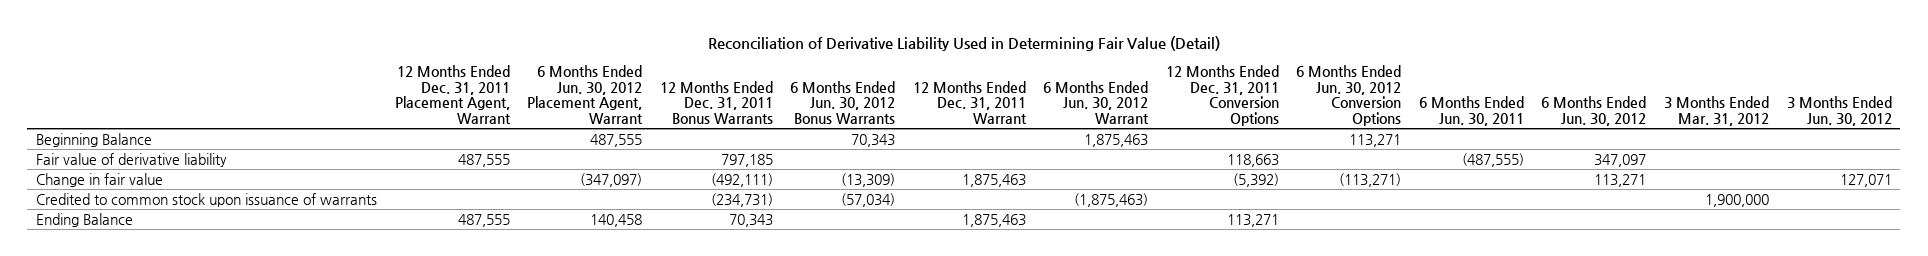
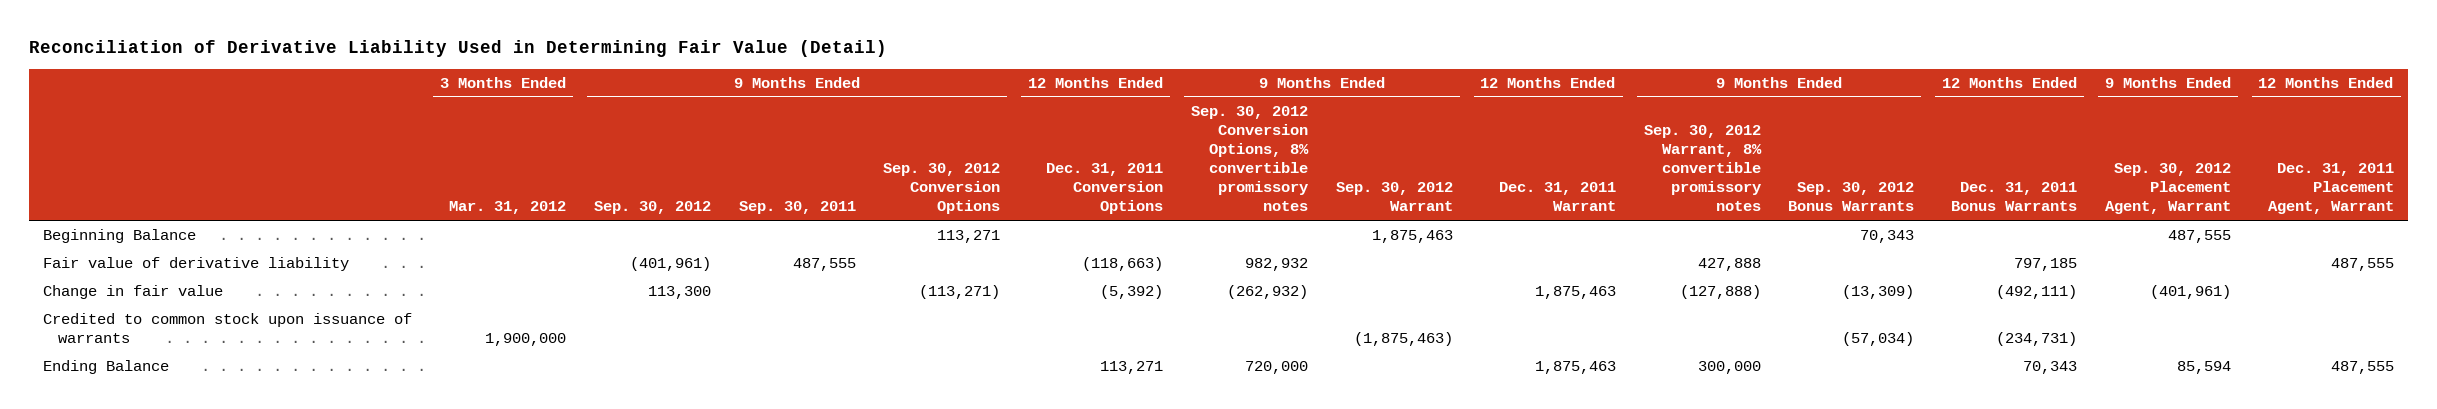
- | 12 Months Ended Dec. 31, 2011 Placement Agent, Warrant | 6 Months Ended Jun. 30, 2012 Placement Agent, Warrant | 12 Months Ended Dec. 31, 2011 Bonus Warrants | 6 Months Ended Jun. 30, 2012 Bonus Warrants | 12 Months Ended Dec. 31, 2011 Warrant | 6 Months Ended Jun. 30, 2012 Warrant | 12 Months Ended Dec. 31, 2011 Conversion Options | 6 Months Ended Jun. 30, 2012 Conversion Options | 6 Months Ended Jun. 30, 2011 | 6 Months Ended Jun. 30, 2012 | 3 Months Ended Mar. 31, 2012 | 3 Months Ended Jun. 30, 2012
+ | 3 Months Ended Mar. 31, 2012 | 9 Months Ended Sep. 30, 2012 | 9 Months Ended Sep. 30, 2011 | 9 Months Ended Sep. 30, 2012 Conversion Options | 12 Months Ended Dec. 31, 2011 Conversion Options | 9 Months Ended Sep. 30, 2012 Conversion Options, 8% convertible promissory notes | 9 Months Ended Sep. 30, 2012 Warrant | 12 Months Ended Dec. 31, 2011 Warrant | 9 Months Ended Sep. 30, 2012 Warrant, 8% convertible promissory notes | 9 Months Ended Sep. 30, 2012 Bonus Warrants | 12 Months Ended Dec. 31, 2011 Bonus Warrants | 9 Months Ended Sep. 30, 2012 Placement Agent, Warrant | 12 Months Ended Dec. 31, 2011 Placement Agent, Warrant
- Fair value of derivative liability | 487,555 | | 797,185 | | | | 118,663 | | (487,555) | 347,097 | |
+ Fair value of derivative liability | | (401,961) | 487,555 | | (118,663) | 982,932 | | | 427,888 | | 797,185 | | 487,555

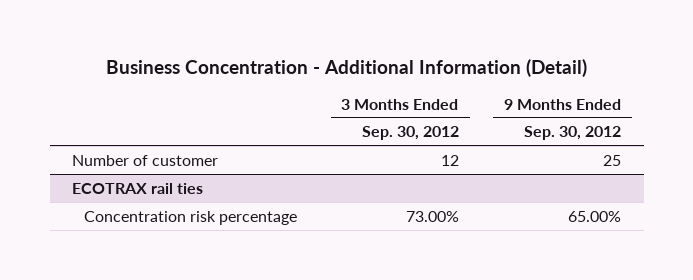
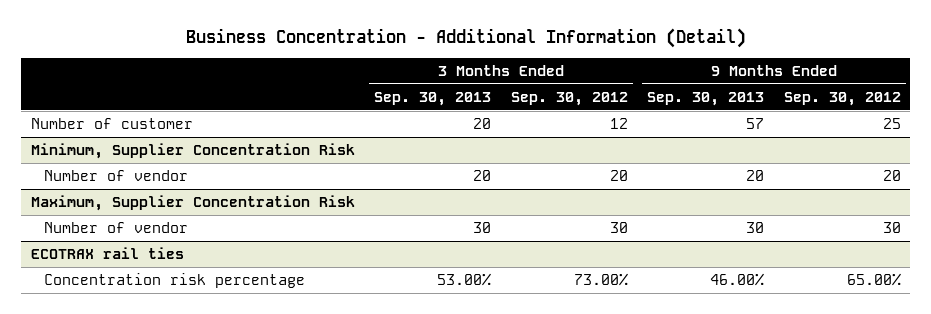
- | 3 Months Ended Sep. 30, 2012 | 9 Months Ended Sep. 30, 2012
+ | 3 Months Ended Sep. 30, 2013 | 3 Months Ended Sep. 30, 2012 | 9 Months Ended Sep. 30, 2013 | 9 Months Ended Sep. 30, 2012
+ Minimum, Supplier Concentration Risk
+ Number of vendor | 20 | 20 | 20 | 20
+ Maximum, Supplier Concentration Risk
+ Number of vendor | 30 | 30 | 30 | 30

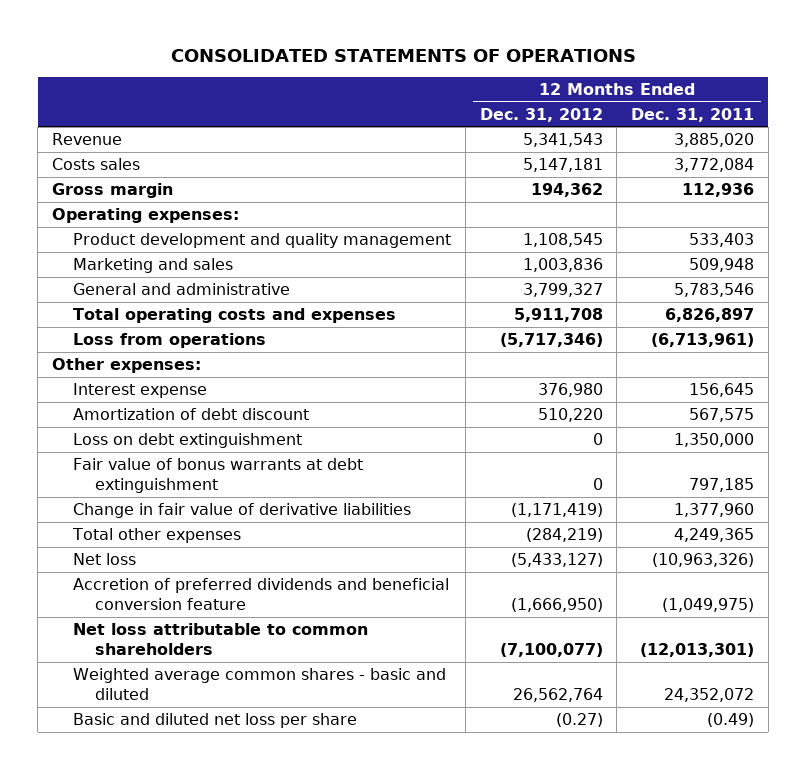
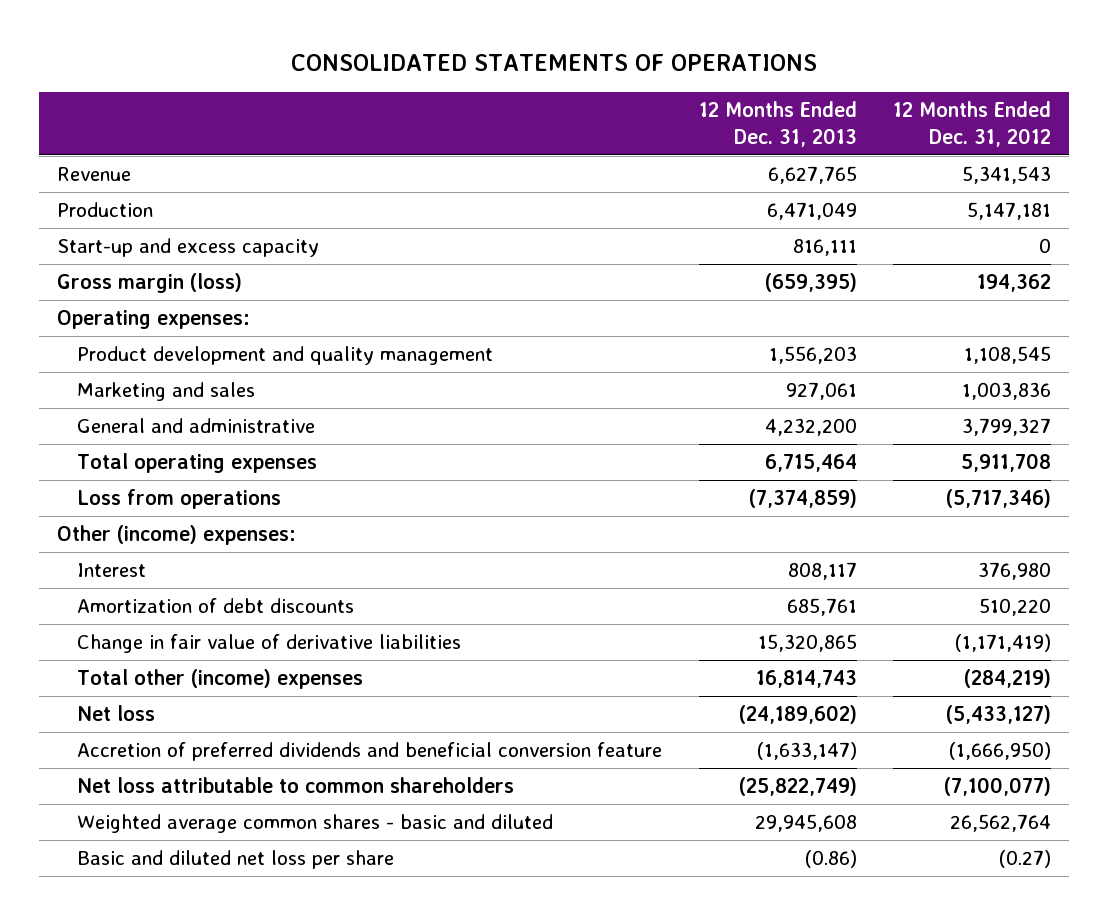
- | 12 Months Ended Dec. 31, 2012 | 12 Months Ended Dec. 31, 2011
+ | 12 Months Ended Dec. 31, 2013 | 12 Months Ended Dec. 31, 2012
- Costs sales | 5,147,181 | 3,772,084
- Gross margin | 194,362 | 112,936
+ Production | 6,471,049 | 5,147,181
+ Start-up and excess capacity | 816,111 | 0
+ Gross margin (loss) | (659,395) | 194,362
- Total operating costs and expenses | 5,911,708 | 6,826,897
+ Total operating expenses | 6,715,464 | 5,911,708
- Other expenses:
- Interest expense | 376,980 | 156,645
- Amortization of debt discount | 510,220 | 567,575
- Loss on debt extinguishment | 0 | 1,350,000
- Fair value of bonus warrants at debt extinguishment | 0 | 797,185
+ Other (income) expenses:
+ Interest | 808,117 | 376,980
+ Amortization of debt discounts | 685,761 | 510,220
- Total other expenses | (284,219) | 4,249,365
+ Total other (income) expenses | 16,814,743 | (284,219)

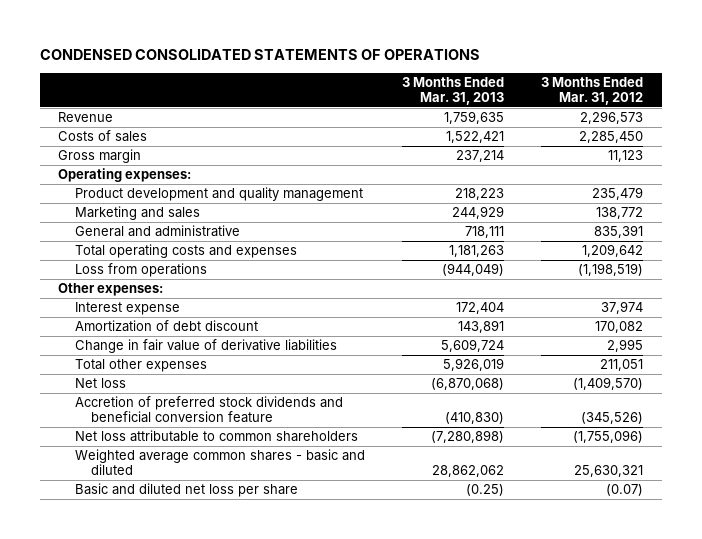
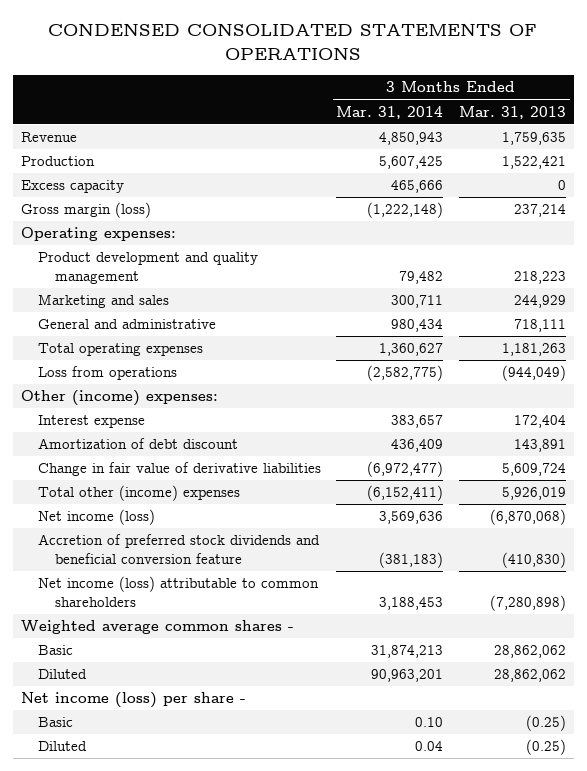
- | 3 Months Ended Mar. 31, 2013 | 3 Months Ended Mar. 31, 2012
+ | 3 Months Ended Mar. 31, 2014 | 3 Months Ended Mar. 31, 2013
- Costs of sales | 1,522,421 | 2,285,450
- Gross margin | 237,214 | 11,123
+ Production | 5,607,425 | 1,522,421
+ Excess capacity | 465,666 | 0
+ Gross margin (loss) | (1,222,148) | 237,214
- Total operating costs and expenses | 1,181,263 | 1,209,642
+ Total operating expenses | 1,360,627 | 1,181,263
- Other expenses:
+ Other (income) expenses:
- Total other expenses | 5,926,019 | 211,051
- Net loss | (6,870,068) | (1,409,570)
+ Total other (income) expenses | (6,152,411) | 5,926,019
+ Net income (loss) | 3,569,636 | (6,870,068)
- Net loss attributable to common shareholders | (7,280,898) | (1,755,096)
- Weighted average common shares - basic and diluted | 28,862,062 | 25,630,321
- Basic and diluted net loss per share | (0.25) | (0.07)
+ Net income (loss) attributable to common shareholders | 3,188,453 | (7,280,898)
+ Weighted average common shares -
+ Basic | 31,874,213 | 28,862,062
+ Diluted | 90,963,201 | 28,862,062
+ Net income (loss) per share -
+ Basic | 0.10 | (0.25)
+ Diluted | 0.04 | (0.25)

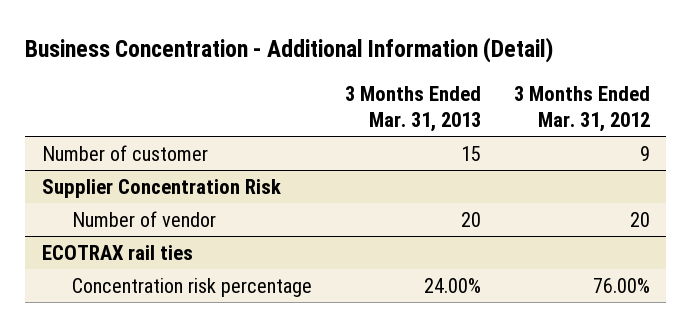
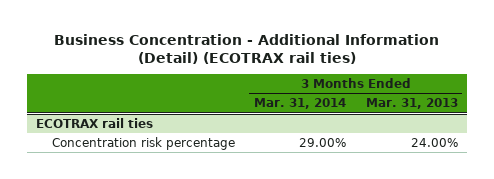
- Business Concentration - Additional Information (Detail)
+ Business Concentration - Additional Information (Detail) (ECOTRAX rail ties)
- | 3 Months Ended Mar. 31, 2013 | 3 Months Ended Mar. 31, 2012
+ | 3 Months Ended Mar. 31, 2014 | 3 Months Ended Mar. 31, 2013
- Number of customer | 15 | 9
- Supplier Concentration Risk
- Number of vendor | 20 | 20

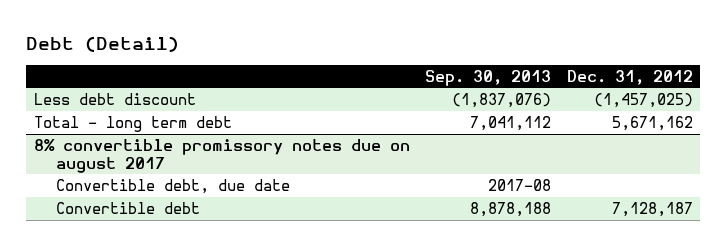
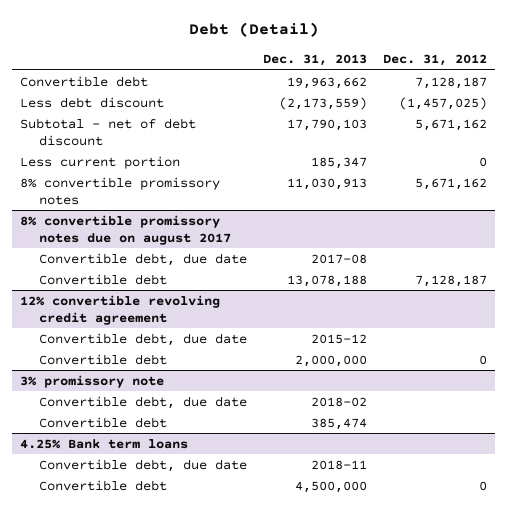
- | Sep. 30, 2013 | Dec. 31, 2012
+ | Dec. 31, 2013 | Dec. 31, 2012
+ Convertible debt | 19,963,662 | 7,128,187
- Total - long term debt | 7,041,112 | 5,671,162
+ Subtotal - net of debt discount | 17,790,103 | 5,671,162
+ Less current portion | 185,347 | 0
+ 8% convertible promissory notes | 11,030,913 | 5,671,162
+ 12% convertible revolving credit agreement
+ Convertible debt, due date | 2015-12 |
+ Convertible debt | 2,000,000 | 0
+ 3% promissory note
+ Convertible debt, due date | 2018-02 |
+ Convertible debt | 385,474 |
+ 4.25% Bank term loans
+ Convertible debt, due date | 2018-11 |
+ Convertible debt | 4,500,000 | 0

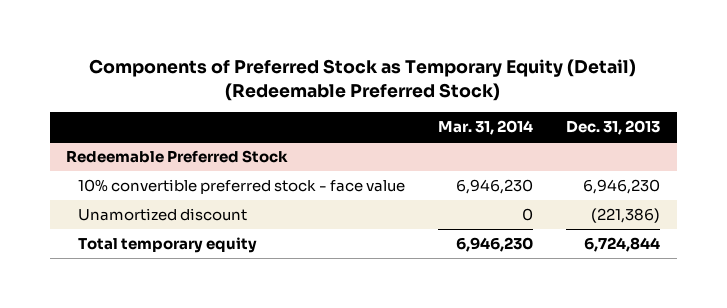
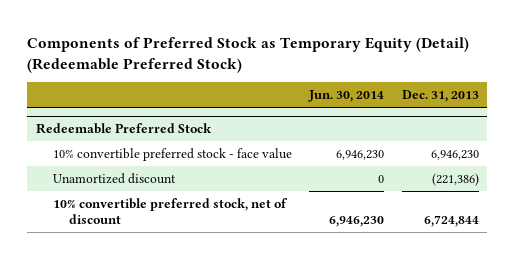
- | Mar. 31, 2014 | Dec. 31, 2013
+ | Jun. 30, 2014 | Dec. 31, 2013
@ Redeemable Preferred Stock
- Total temporary equity | 6,946,230 | 6,724,844
+ 10% convertible preferred stock, net of discount | 6,946,230 | 6,724,844

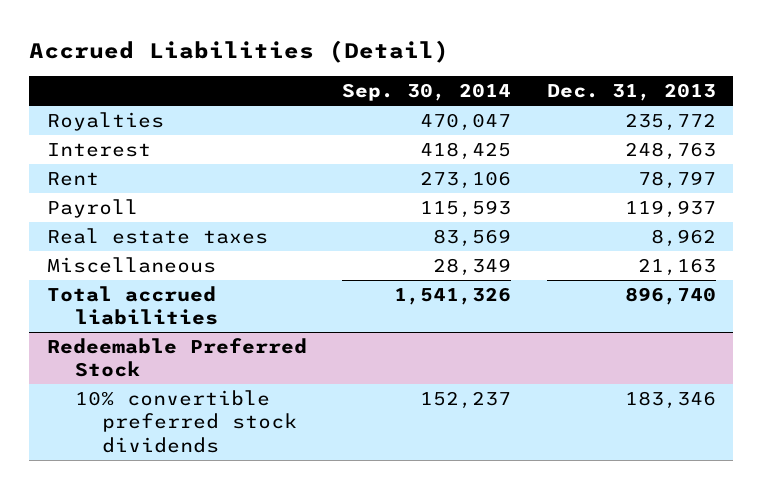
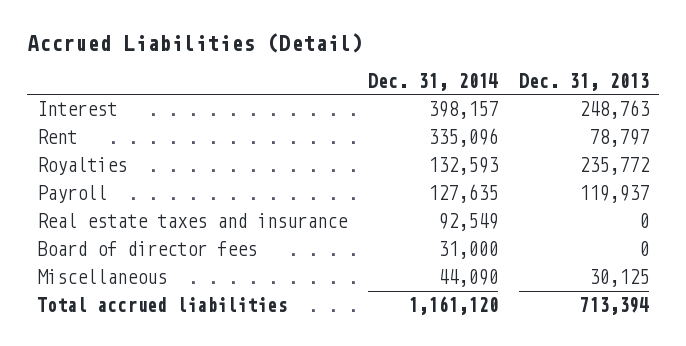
- | Sep. 30, 2014 | Dec. 31, 2013
+ | Dec. 31, 2014 | Dec. 31, 2013
moved down: Royalties | 132,593 | 235,772
- Real estate taxes | 83,569 | 8,962
- Miscellaneous | 28,349 | 21,163
- Total accrued liabilities | 1,541,326 | 896,740
- Redeemable Preferred Stock
- 10% convertible preferred stock dividends | 152,237 | 183,346
+ Real estate taxes and insurance | 92,549 | 0
+ Board of director fees | 31,000 | 0
+ Miscellaneous | 44,090 | 30,125
+ Total accrued liabilities | 1,161,120 | 713,394

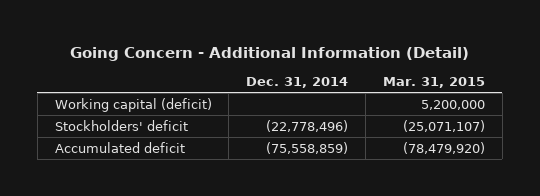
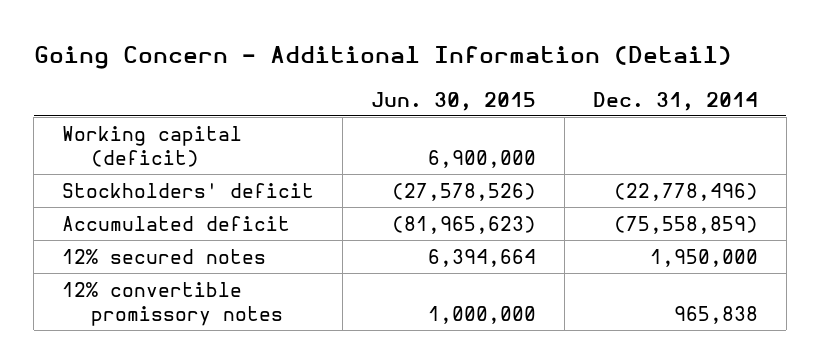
- | Dec. 31, 2014 | Mar. 31, 2015
+ | Jun. 30, 2015 | Dec. 31, 2014
+ 12% secured notes | 6,394,664 | 1,950,000
+ 12% convertible promissory notes | 1,000,000 | 965,838

